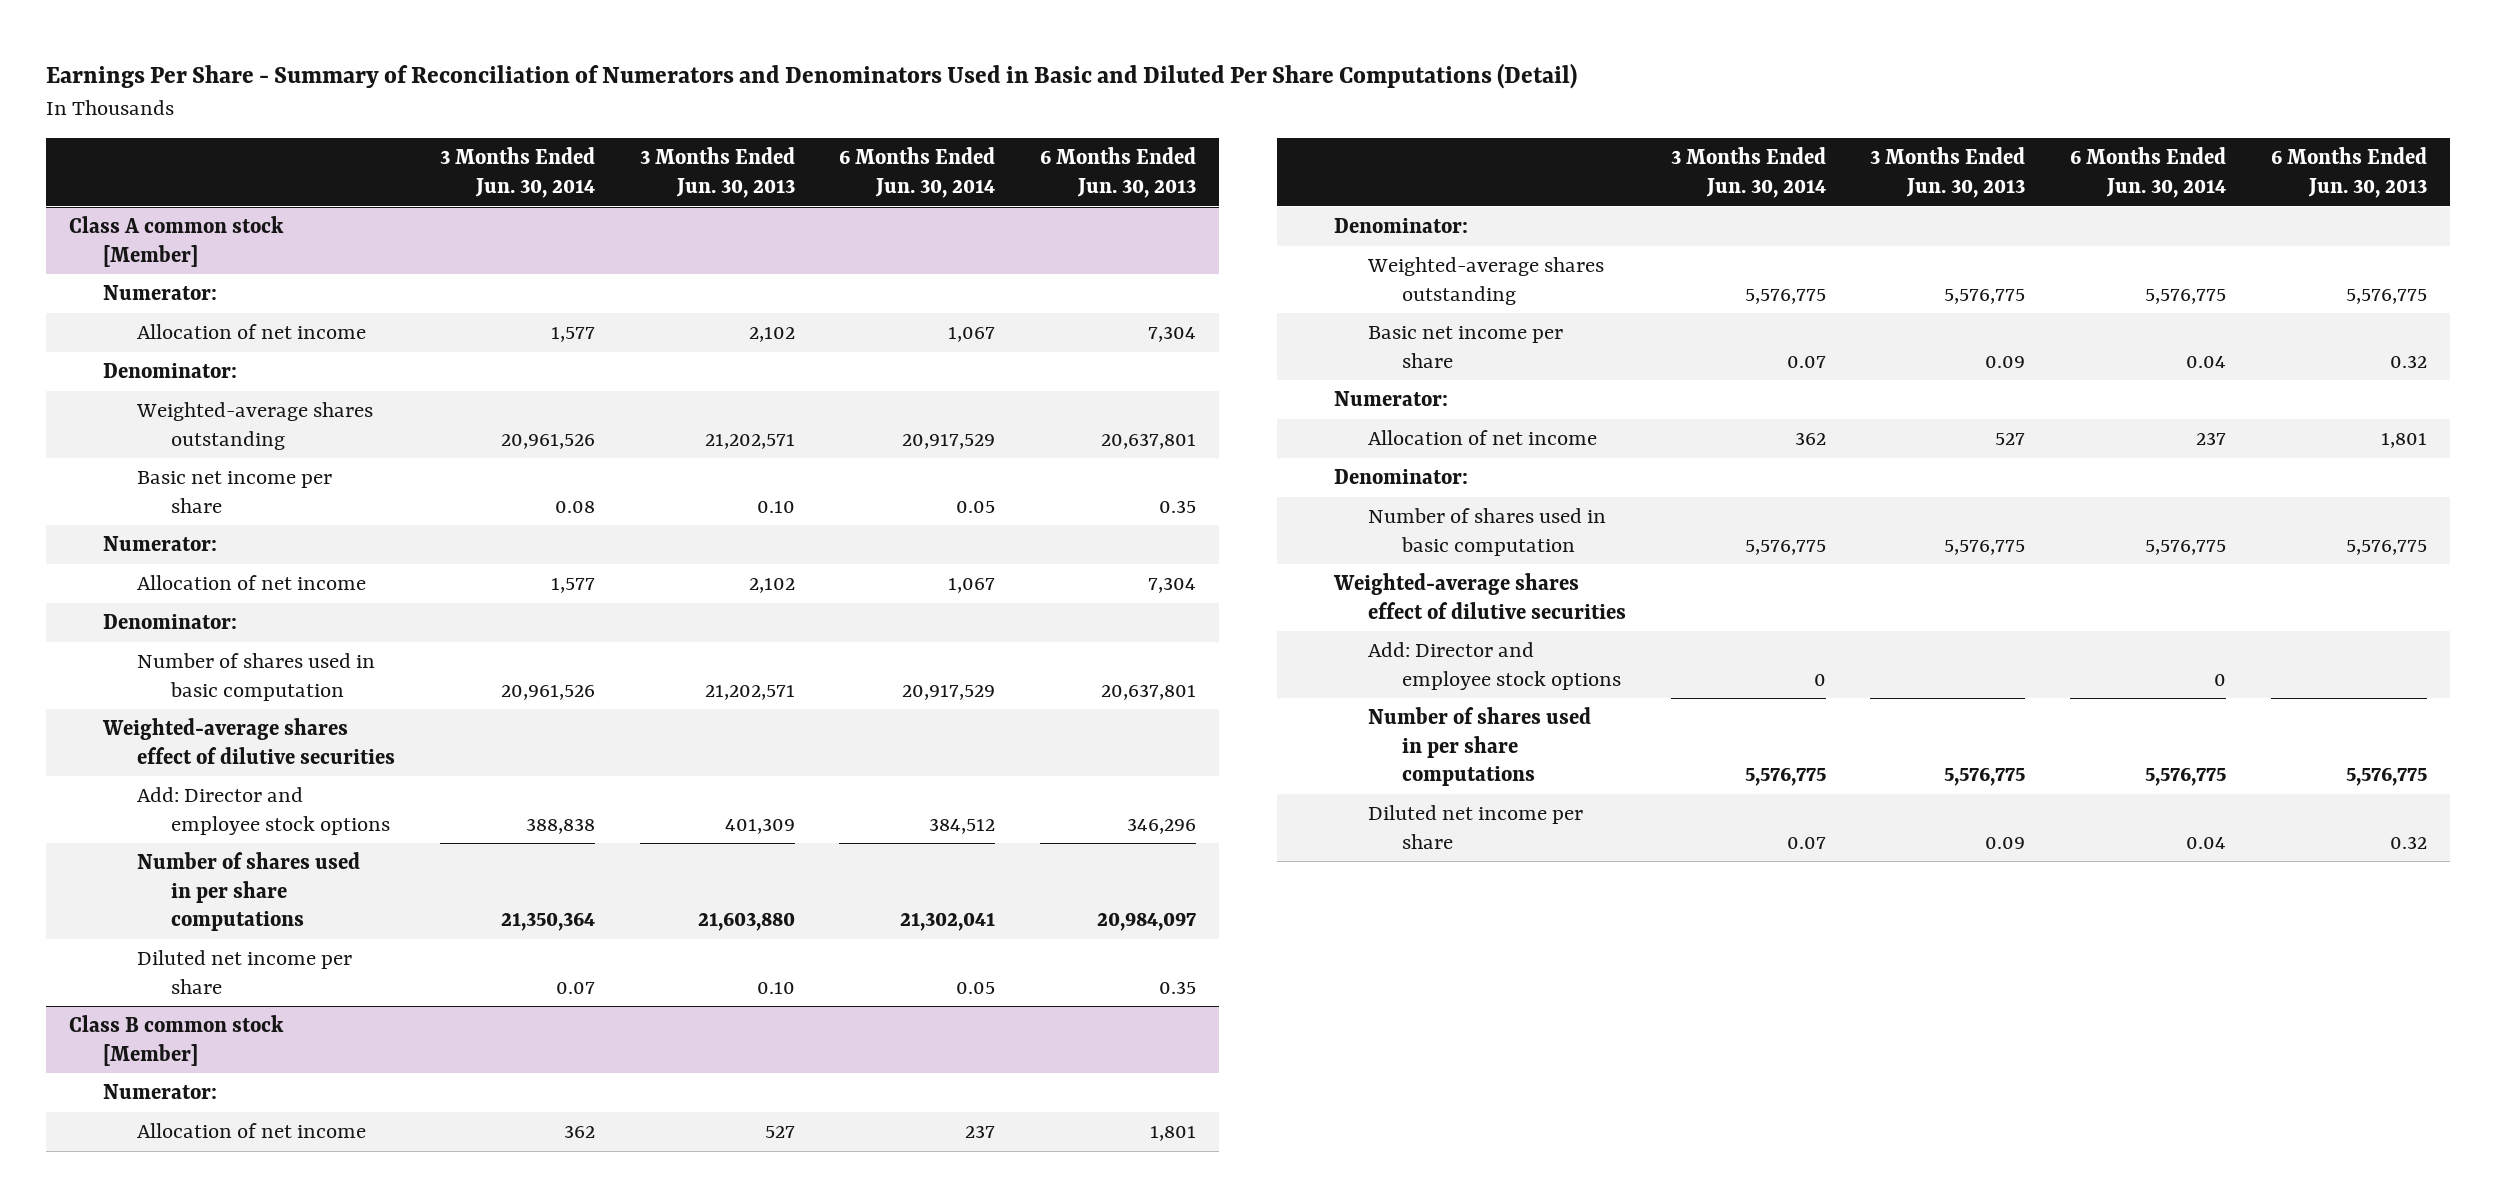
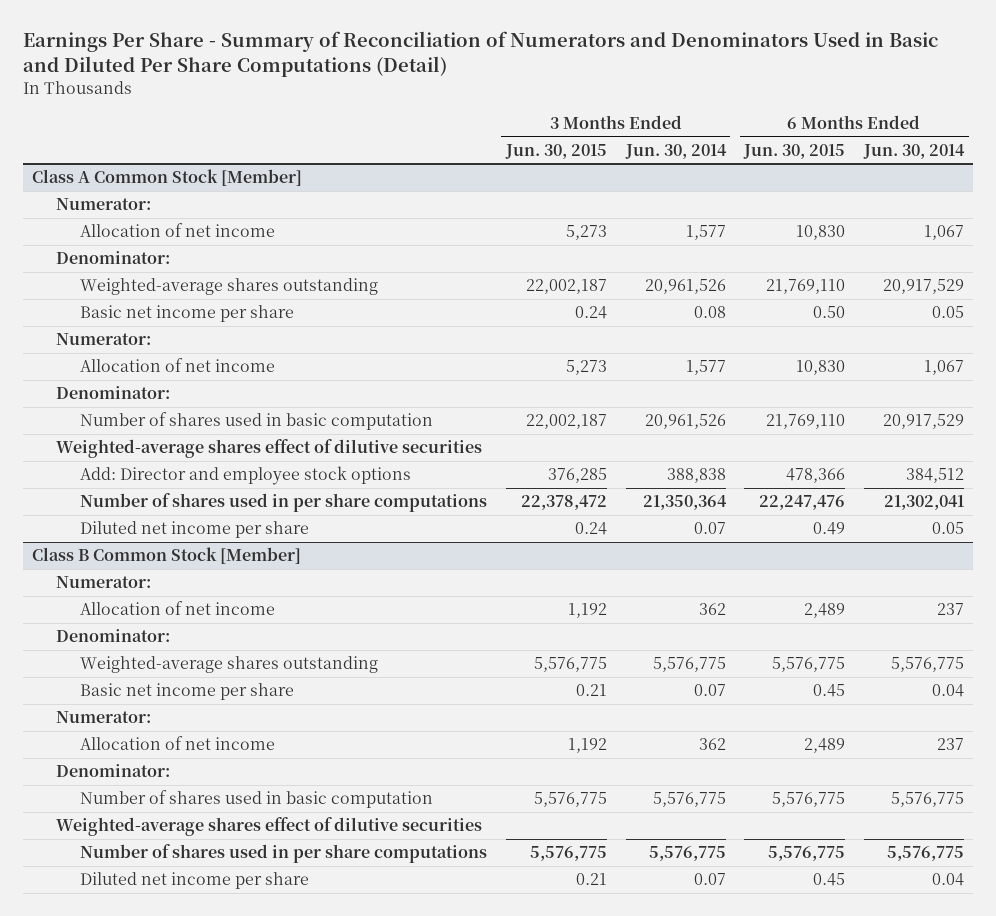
- | 3 Months Ended Jun. 30, 2014 | 3 Months Ended Jun. 30, 2013 | 6 Months Ended Jun. 30, 2014 | 6 Months Ended Jun. 30, 2013
+ | 3 Months Ended Jun. 30, 2015 | 3 Months Ended Jun. 30, 2014 | 6 Months Ended Jun. 30, 2015 | 6 Months Ended Jun. 30, 2014
- Class A common stock [Member]
+ Class A Common Stock [Member]
- Class B common stock [Member]
+ Class B Common Stock [Member]
- Add: Director and employee stock options | 0 | | 0 |

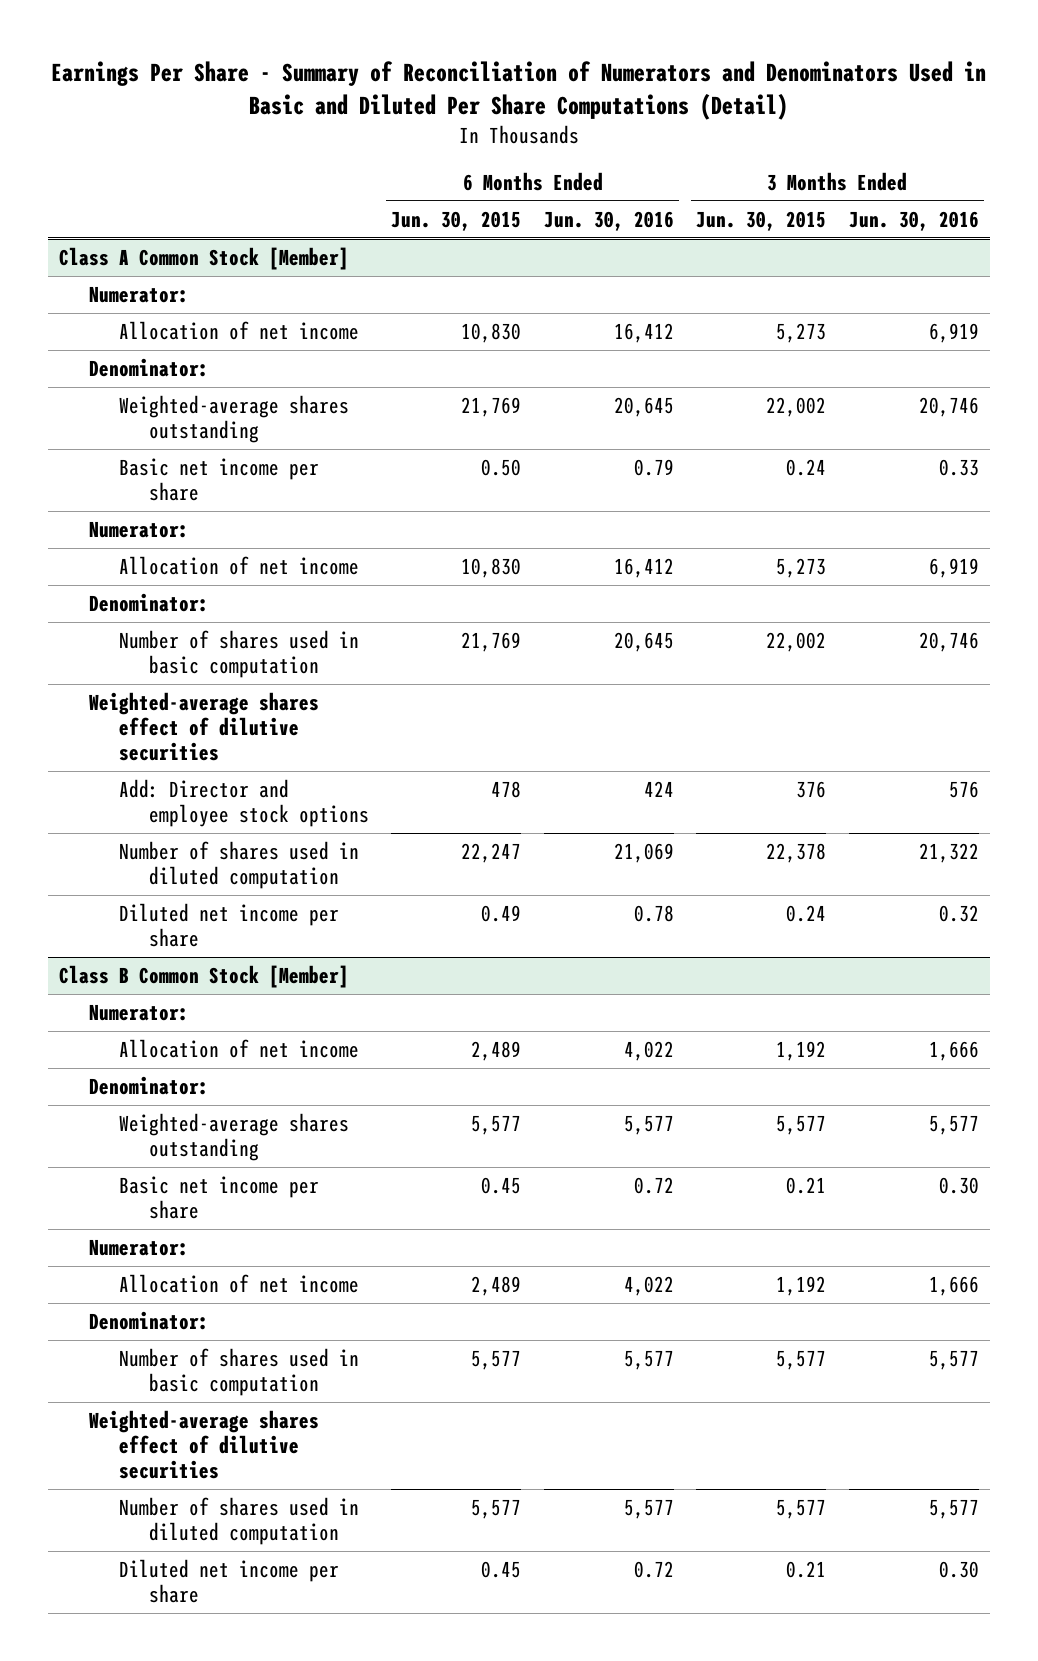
- | 3 Months Ended Jun. 30, 2015 | 3 Months Ended Jun. 30, 2014 | 6 Months Ended Jun. 30, 2015 | 6 Months Ended Jun. 30, 2014
+ | 6 Months Ended Jun. 30, 2015 | 6 Months Ended Jun. 30, 2016 | 3 Months Ended Jun. 30, 2015 | 3 Months Ended Jun. 30, 2016
@ Class A Common Stock [Member]
- Weighted-average shares outstanding | 22,002,187 | 20,961,526 | 21,769,110 | 20,917,529
+ Weighted-average shares outstanding | 21,769 | 20,645 | 22,002 | 20,746
- Number of shares used in basic computation | 22,002,187 | 20,961,526 | 21,769,110 | 20,917,529
+ Number of shares used in basic computation | 21,769 | 20,645 | 22,002 | 20,746
- Add: Director and employee stock options | 376,285 | 388,838 | 478,366 | 384,512
- Number of shares used in per share computations | 22,378,472 | 21,350,364 | 22,247,476 | 21,302,041
+ Add: Director and employee stock options | 478 | 424 | 376 | 576
+ Number of shares used in diluted computation | 22,247 | 21,069 | 22,378 | 21,322
@ Class B Common Stock [Member]
- Weighted-average shares outstanding | 5,576,775 | 5,576,775 | 5,576,775 | 5,576,775
+ Weighted-average shares outstanding | 5,577 | 5,577 | 5,577 | 5,577
- Number of shares used in basic computation | 5,576,775 | 5,576,775 | 5,576,775 | 5,576,775
+ Number of shares used in basic computation | 5,577 | 5,577 | 5,577 | 5,577
- Number of shares used in per share computations | 5,576,775 | 5,576,775 | 5,576,775 | 5,576,775
+ Number of shares used in diluted computation | 5,577 | 5,577 | 5,577 | 5,577

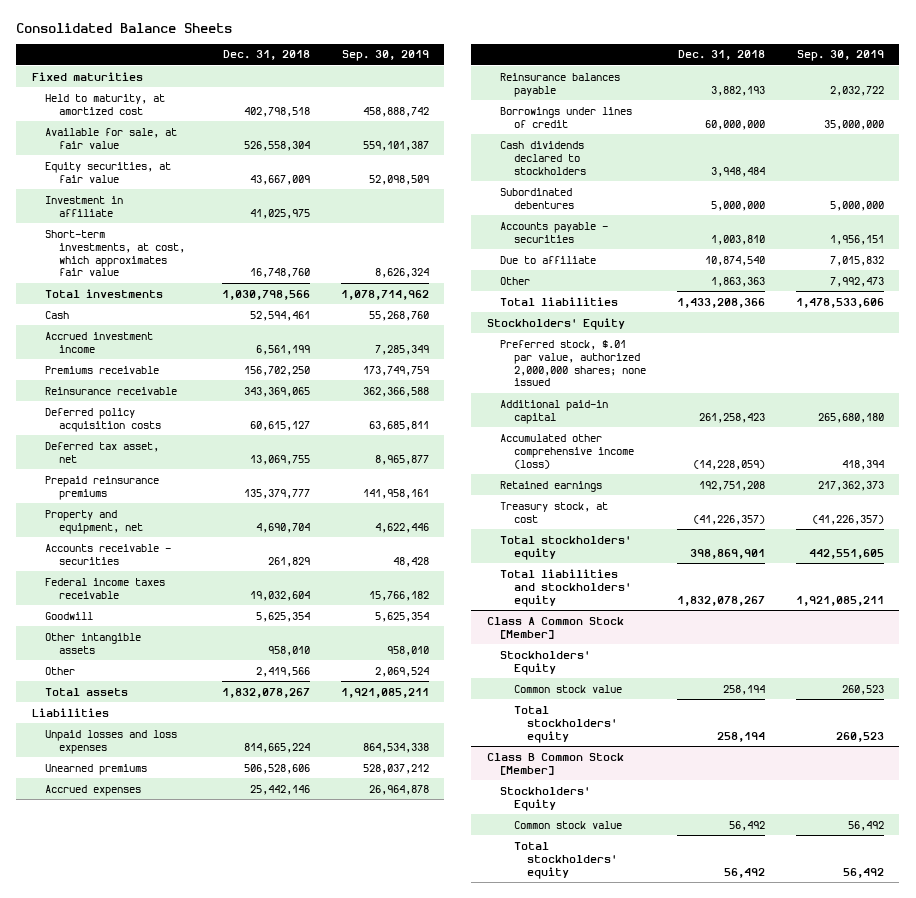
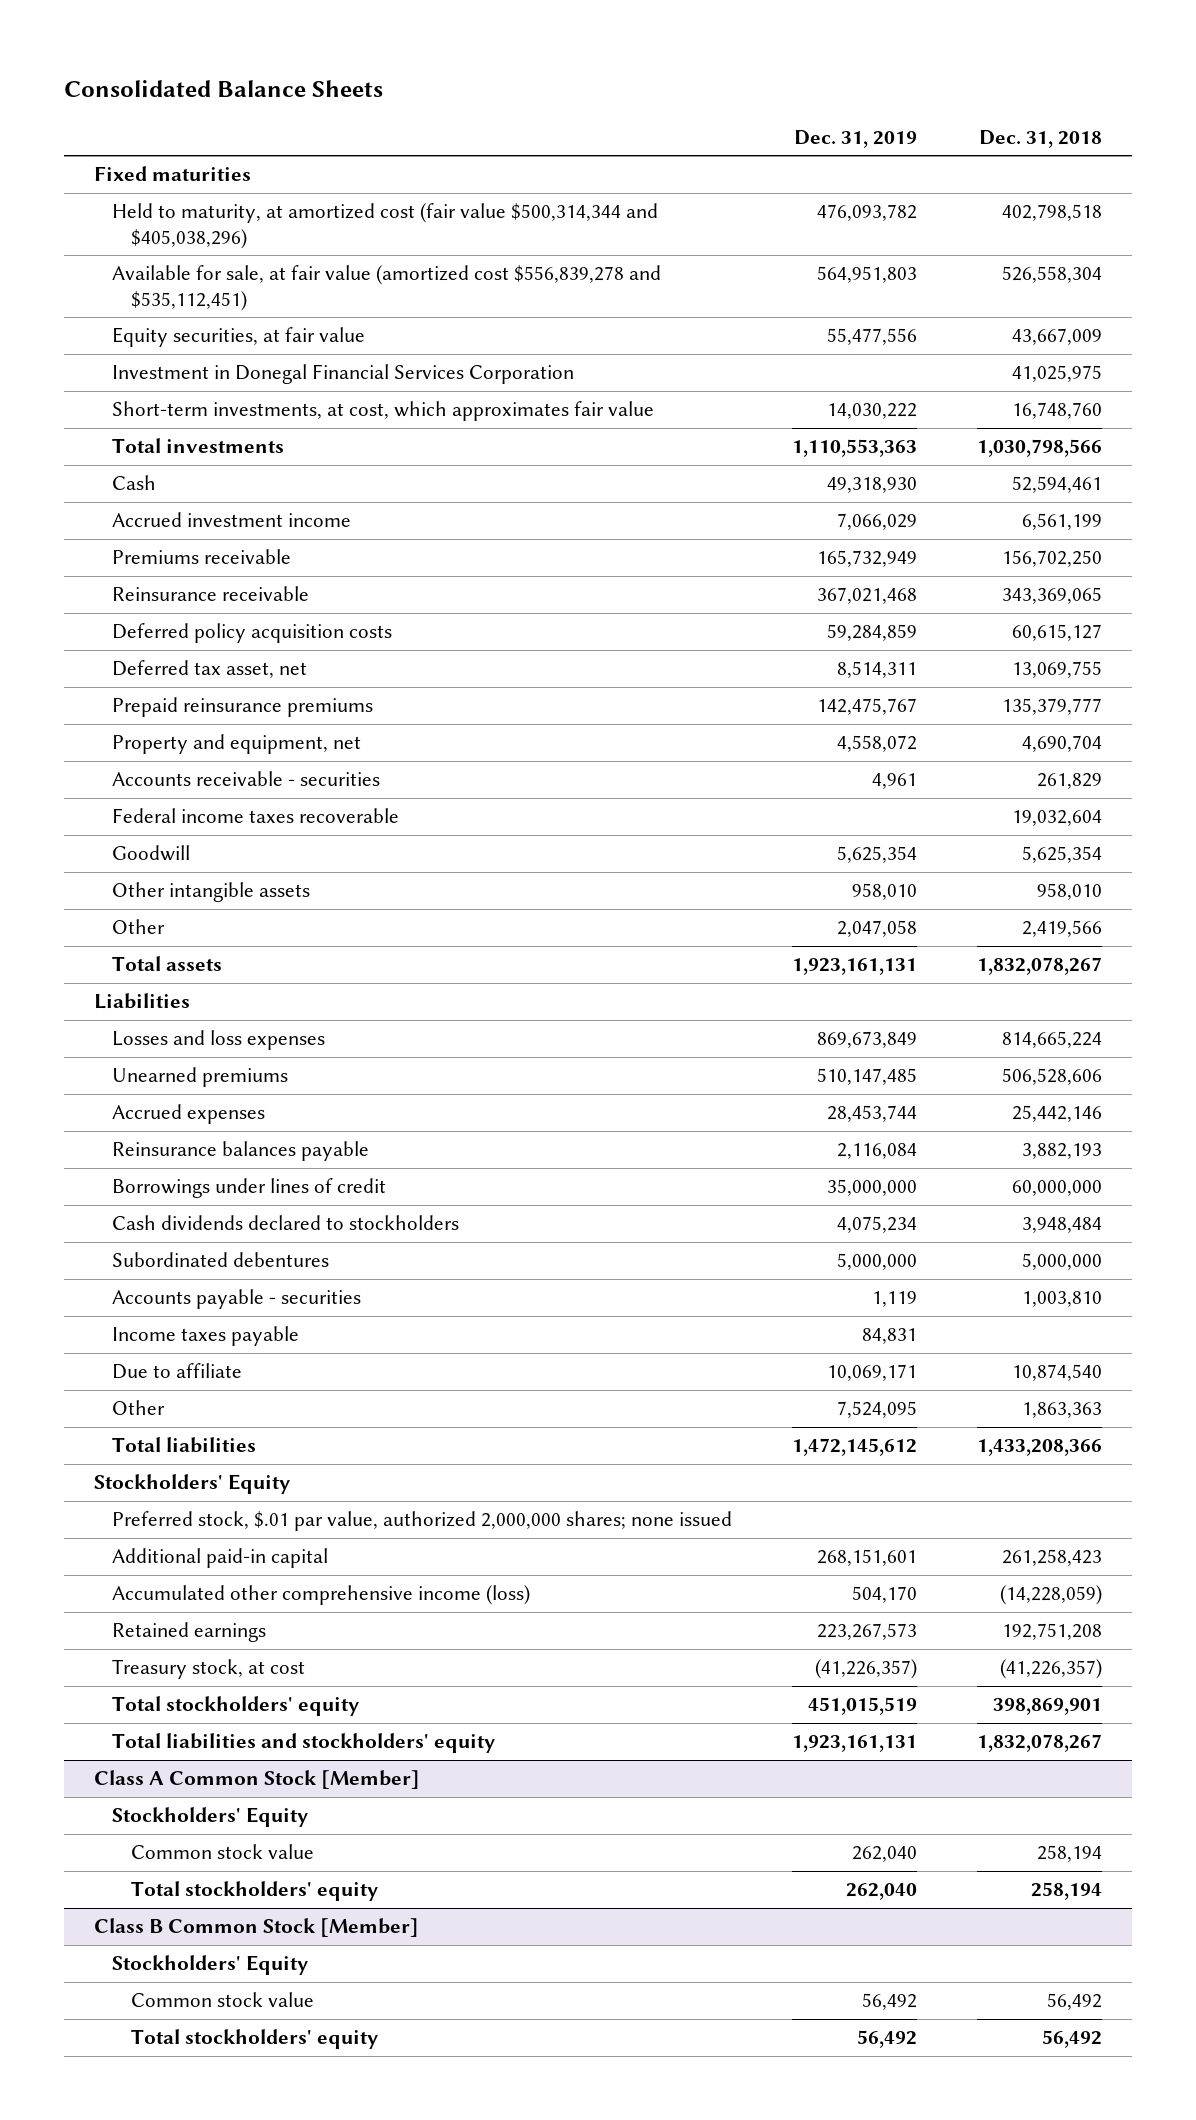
- | Dec. 31, 2018 | Sep. 30, 2019
+ | Dec. 31, 2019 | Dec. 31, 2018
- Held to maturity, at amortized cost | 402,798,518 | 458,888,742
- Available for sale, at fair value | 526,558,304 | 559,101,387
+ Held to maturity, at amortized cost (fair value $500,314,344 and $405,038,296) | 476,093,782 | 402,798,518
+ Available for sale, at fair value (amortized cost $556,839,278 and $535,112,451) | 564,951,803 | 526,558,304
- Investment in affiliate | 41,025,975 |
+ Investment in Donegal Financial Services Corporation | | 41,025,975
- Federal income taxes receivable | 19,032,604 | 15,766,182
+ Federal income taxes recoverable | | 19,032,604
- Unpaid losses and loss expenses | 814,665,224 | 864,534,338
+ Losses and loss expenses | 869,673,849 | 814,665,224
+ Income taxes payable | 84,831 |

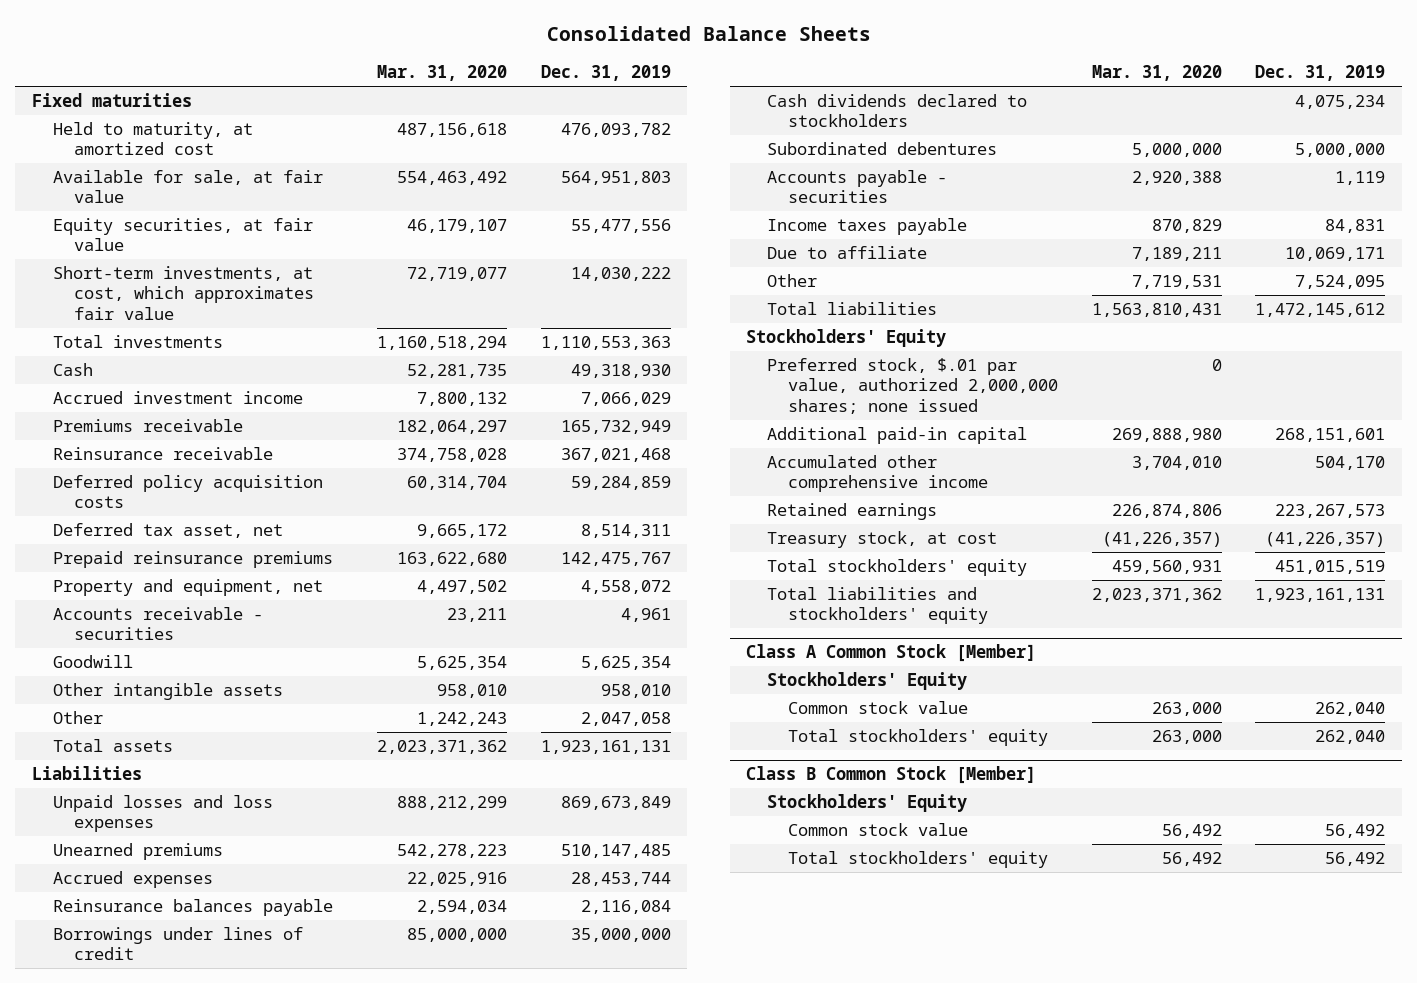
- | Dec. 31, 2019 | Dec. 31, 2018
+ | Mar. 31, 2020 | Dec. 31, 2019
- Held to maturity, at amortized cost (fair value $500,314,344 and $405,038,296) | 476,093,782 | 402,798,518
- Available for sale, at fair value (amortized cost $556,839,278 and $535,112,451) | 564,951,803 | 526,558,304
+ Held to maturity, at amortized cost | 487,156,618 | 476,093,782
+ Available for sale, at fair value | 554,463,492 | 564,951,803
- Investment in Donegal Financial Services Corporation | | 41,025,975
- Federal income taxes recoverable | | 19,032,604
- Losses and loss expenses | 869,673,849 | 814,665,224
+ Unpaid losses and loss expenses | 888,212,299 | 869,673,849
- Accumulated other comprehensive income (loss) | 504,170 | (14,228,059)
+ Accumulated other comprehensive income | 3,704,010 | 504,170

